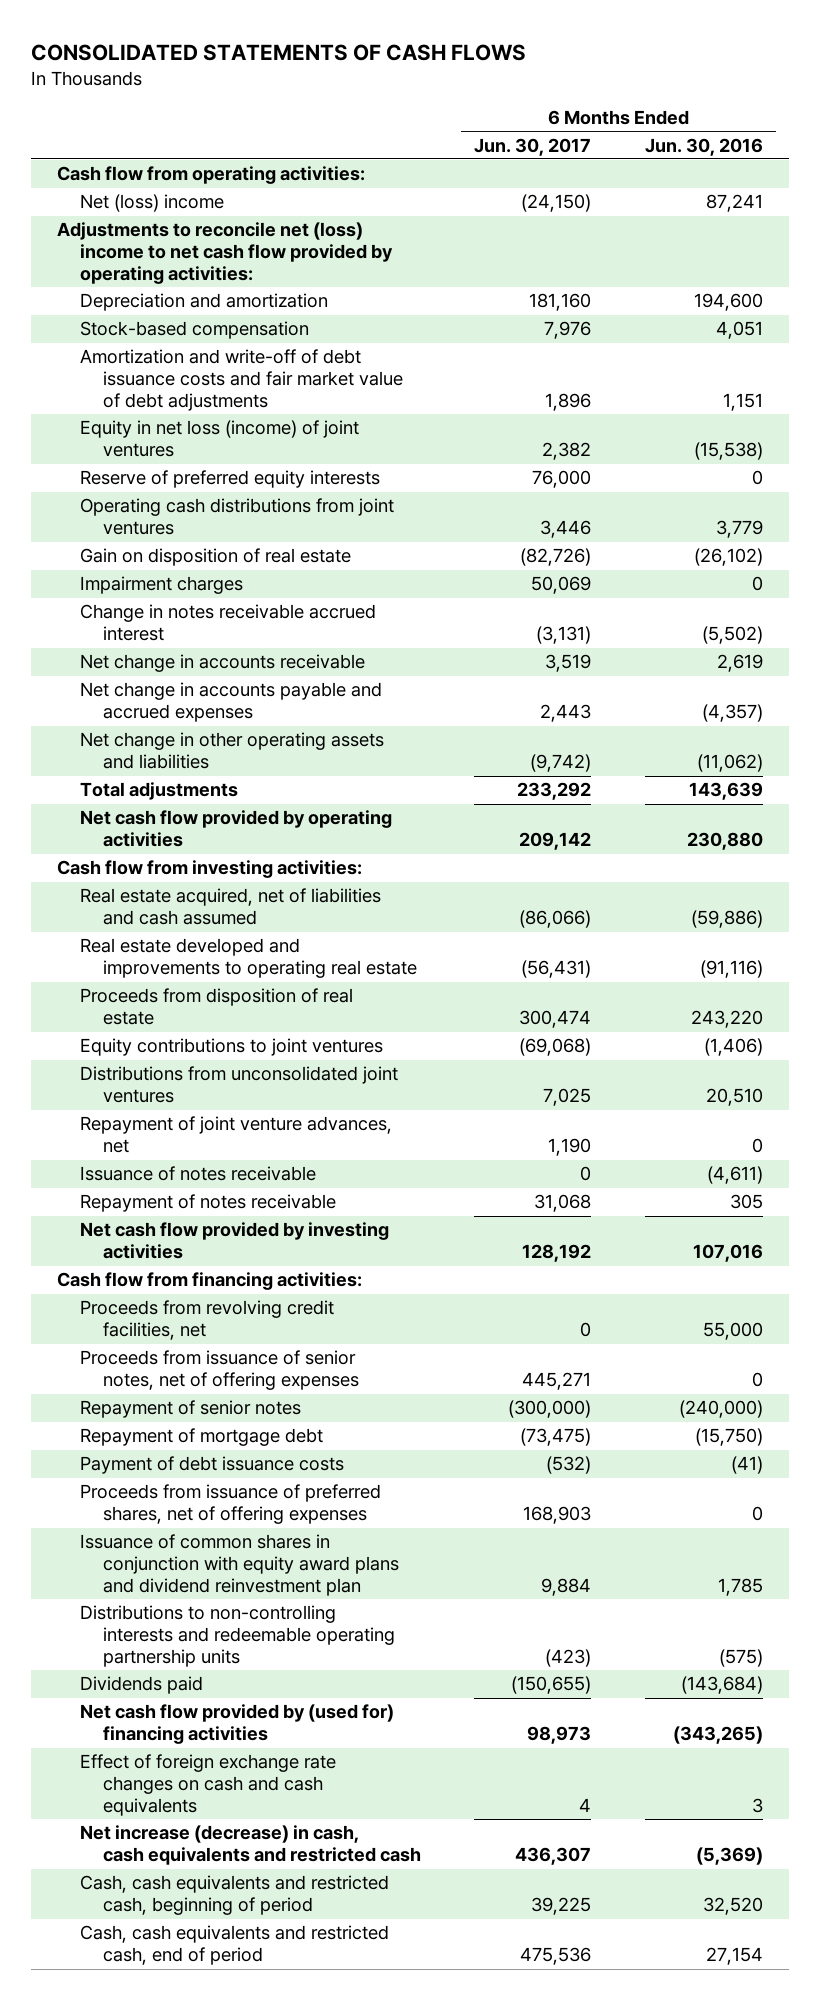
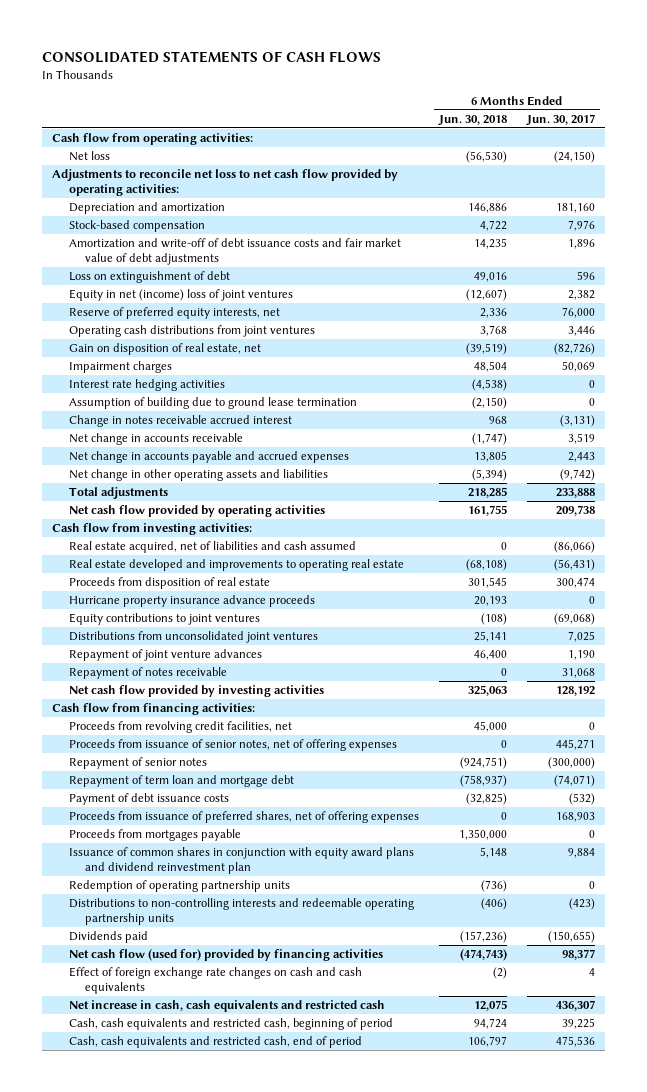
- | 6 Months Ended Jun. 30, 2017 | 6 Months Ended Jun. 30, 2016
+ | 6 Months Ended Jun. 30, 2018 | 6 Months Ended Jun. 30, 2017
- Net (loss) income | (24,150) | 87,241
- Adjustments to reconcile net (loss) income to net cash flow provided by operating activities:
+ Net loss | (56,530) | (24,150)
+ Adjustments to reconcile net loss to net cash flow provided by operating activities:
- Equity in net loss (income) of joint ventures | 2,382 | (15,538)
- Reserve of preferred equity interests | 76,000 | 0
+ Loss on extinguishment of debt | 49,016 | 596
+ Equity in net (income) loss of joint ventures | (12,607) | 2,382
+ Reserve of preferred equity interests, net | 2,336 | 76,000
- Gain on disposition of real estate | (82,726) | (26,102)
+ Gain on disposition of real estate, net | (39,519) | (82,726)
+ Interest rate hedging activities | (4,538) | 0
+ Assumption of building due to ground lease termination | (2,150) | 0
- Total adjustments | 233,292 | 143,639
- Net cash flow provided by operating activities | 209,142 | 230,880
+ Total adjustments | 218,285 | 233,888
+ Net cash flow provided by operating activities | 161,755 | 209,738
+ Hurricane property insurance advance proceeds | 20,193 | 0
- Repayment of joint venture advances, net | 1,190 | 0
- Issuance of notes receivable | 0 | (4,611)
+ Repayment of joint venture advances | 46,400 | 1,190
- Repayment of mortgage debt | (73,475) | (15,750)
+ Repayment of term loan and mortgage debt | (758,937) | (74,071)
+ Proceeds from mortgages payable | 1,350,000 | 0
+ Redemption of operating partnership units | (736) | 0
- Net cash flow provided by (used for) financing activities | 98,973 | (343,265)
+ Net cash flow (used for) provided by financing activities | (474,743) | 98,377
- Net increase (decrease) in cash, cash equivalents and restricted cash | 436,307 | (5,369)
+ Net increase in cash, cash equivalents and restricted cash | 12,075 | 436,307

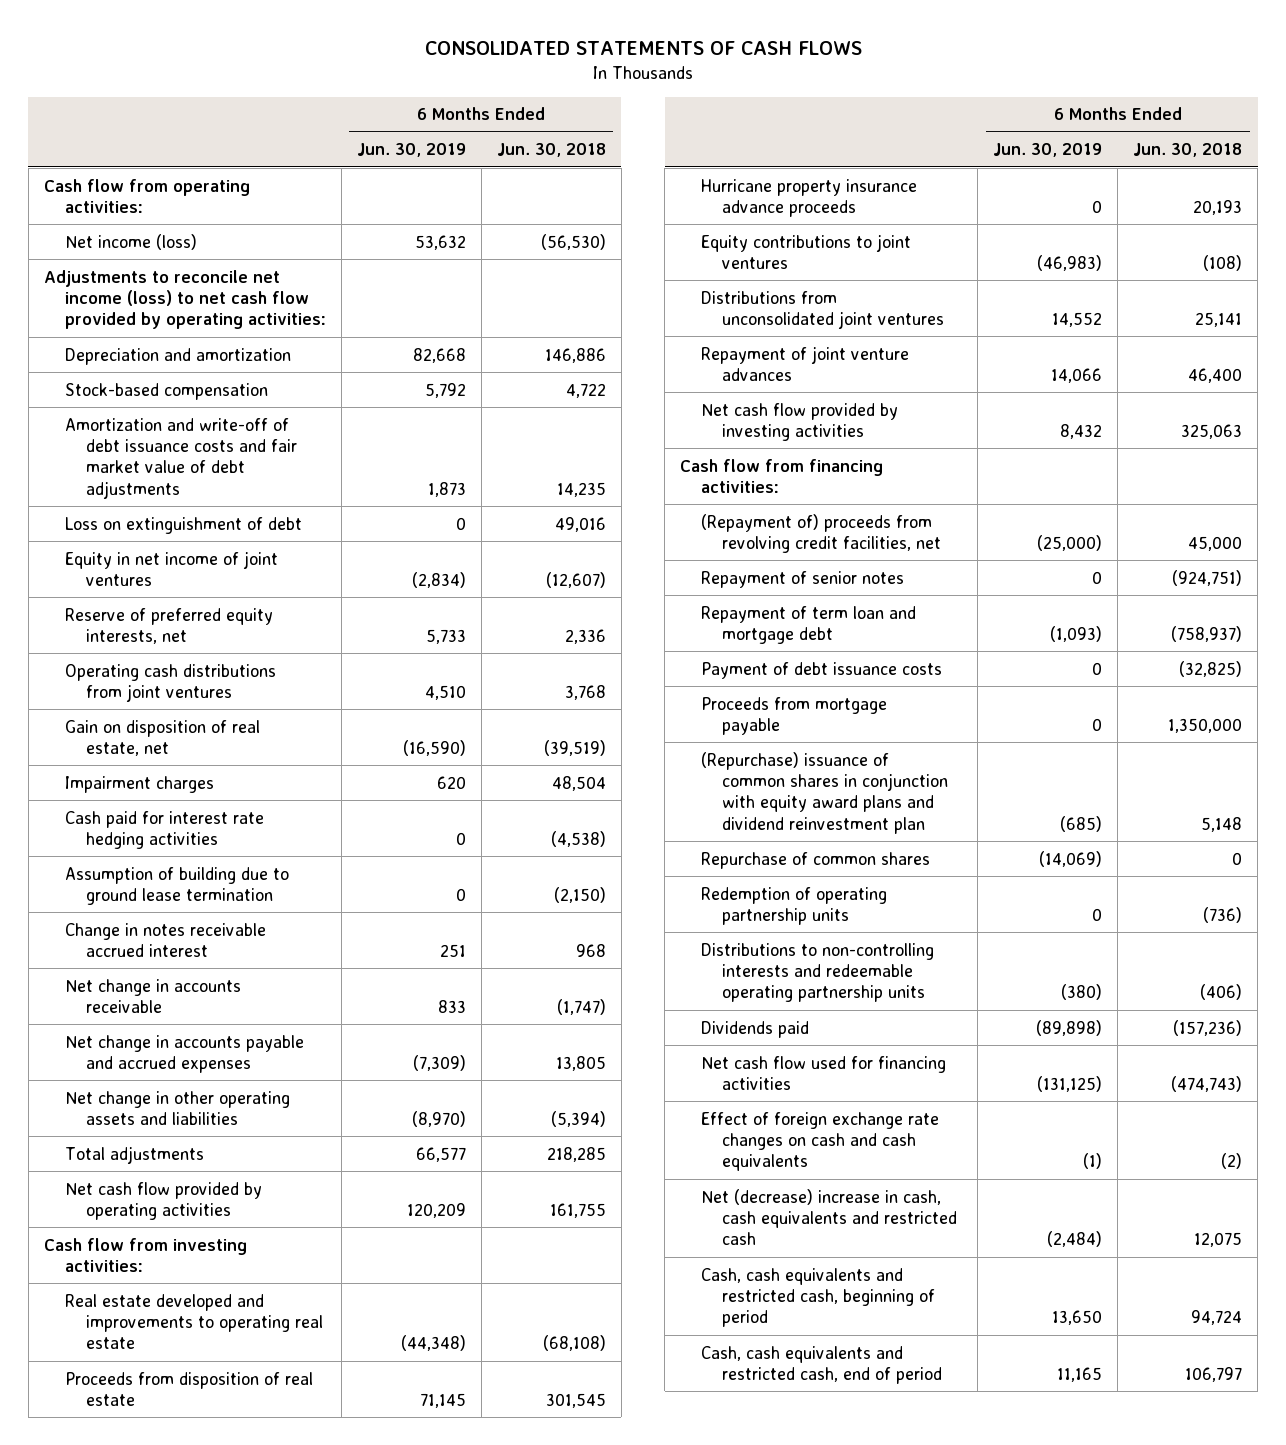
- | 6 Months Ended Jun. 30, 2018 | 6 Months Ended Jun. 30, 2017
+ | 6 Months Ended Jun. 30, 2019 | 6 Months Ended Jun. 30, 2018
- Net loss | (56,530) | (24,150)
- Adjustments to reconcile net loss to net cash flow provided by operating activities:
+ Net income (loss) | 53,632 | (56,530)
+ Adjustments to reconcile net income (loss) to net cash flow provided by operating activities:
- Equity in net (income) loss of joint ventures | (12,607) | 2,382
+ Equity in net income of joint ventures | (2,834) | (12,607)
- Interest rate hedging activities | (4,538) | 0
+ Cash paid for interest rate hedging activities | 0 | (4,538)
- Real estate acquired, net of liabilities and cash assumed | 0 | (86,066)
- Repayment of notes receivable | 0 | 31,068
- Proceeds from revolving credit facilities, net | 45,000 | 0
- Proceeds from issuance of senior notes, net of offering expenses | 0 | 445,271
+ (Repayment of) proceeds from revolving credit facilities, net | (25,000) | 45,000
- Proceeds from issuance of preferred shares, net of offering expenses | 0 | 168,903
- Proceeds from mortgages payable | 1,350,000 | 0
- Issuance of common shares in conjunction with equity award plans and dividend reinvestment plan | 5,148 | 9,884
+ Proceeds from mortgage payable | 0 | 1,350,000
+ (Repurchase) issuance of common shares in conjunction with equity award plans and dividend reinvestment plan | (685) | 5,148
+ Repurchase of common shares | (14,069) | 0
- Net cash flow (used for) provided by financing activities | (474,743) | 98,377
+ Net cash flow used for financing activities | (131,125) | (474,743)
- Net increase in cash, cash equivalents and restricted cash | 12,075 | 436,307
+ Net (decrease) increase in cash, cash equivalents and restricted cash | (2,484) | 12,075

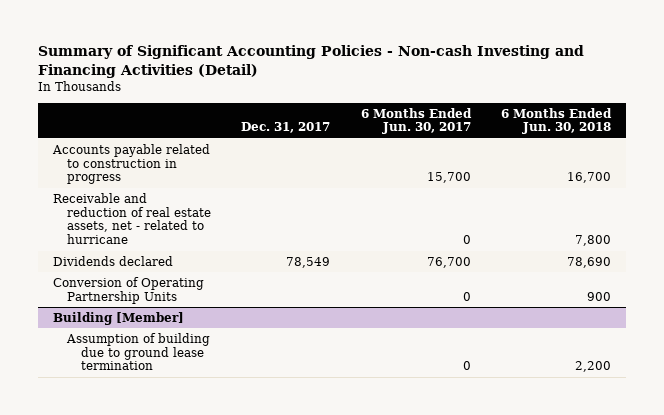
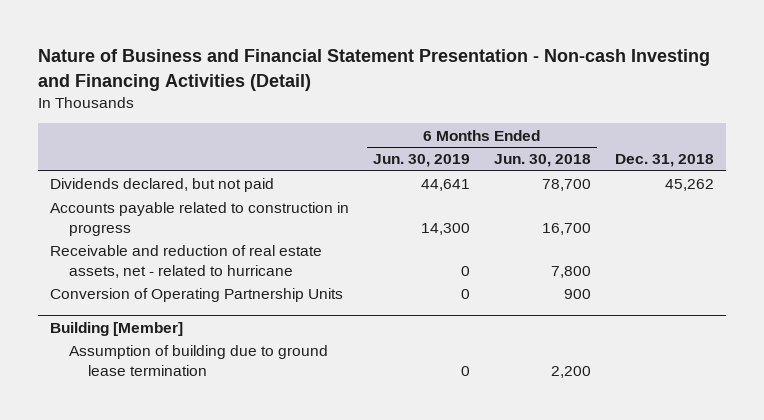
- Summary of Significant Accounting Policies - Non-cash Investing and Financing Activities (Detail)
+ Nature of Business and Financial Statement Presentation - Non-cash Investing and Financing Activities (Detail)
- | Dec. 31, 2017 | 6 Months Ended Jun. 30, 2017 | 6 Months Ended Jun. 30, 2018
+ | 6 Months Ended Jun. 30, 2019 | 6 Months Ended Jun. 30, 2018 | Dec. 31, 2018
+ Dividends declared, but not paid | 44,641 | 78,700 | 45,262
- Dividends declared | 78,549 | 76,700 | 78,690

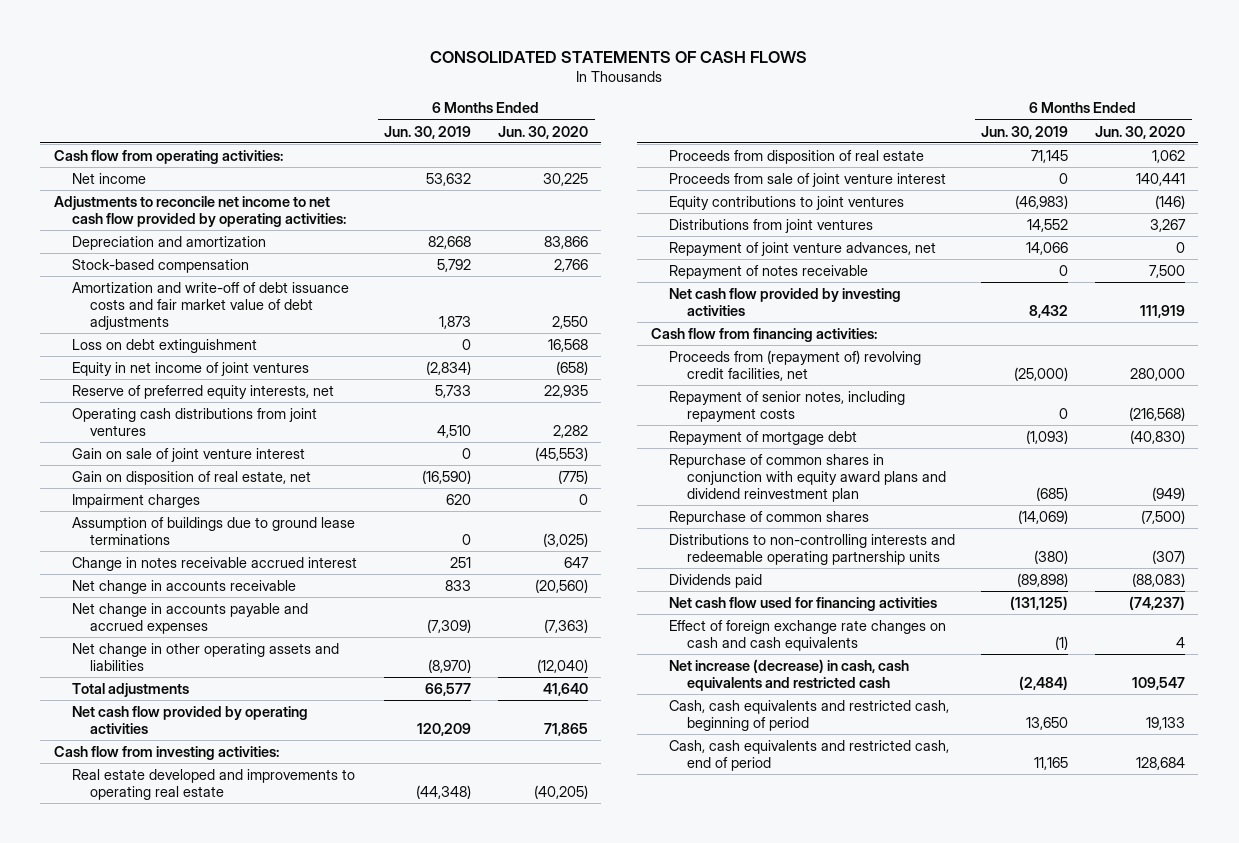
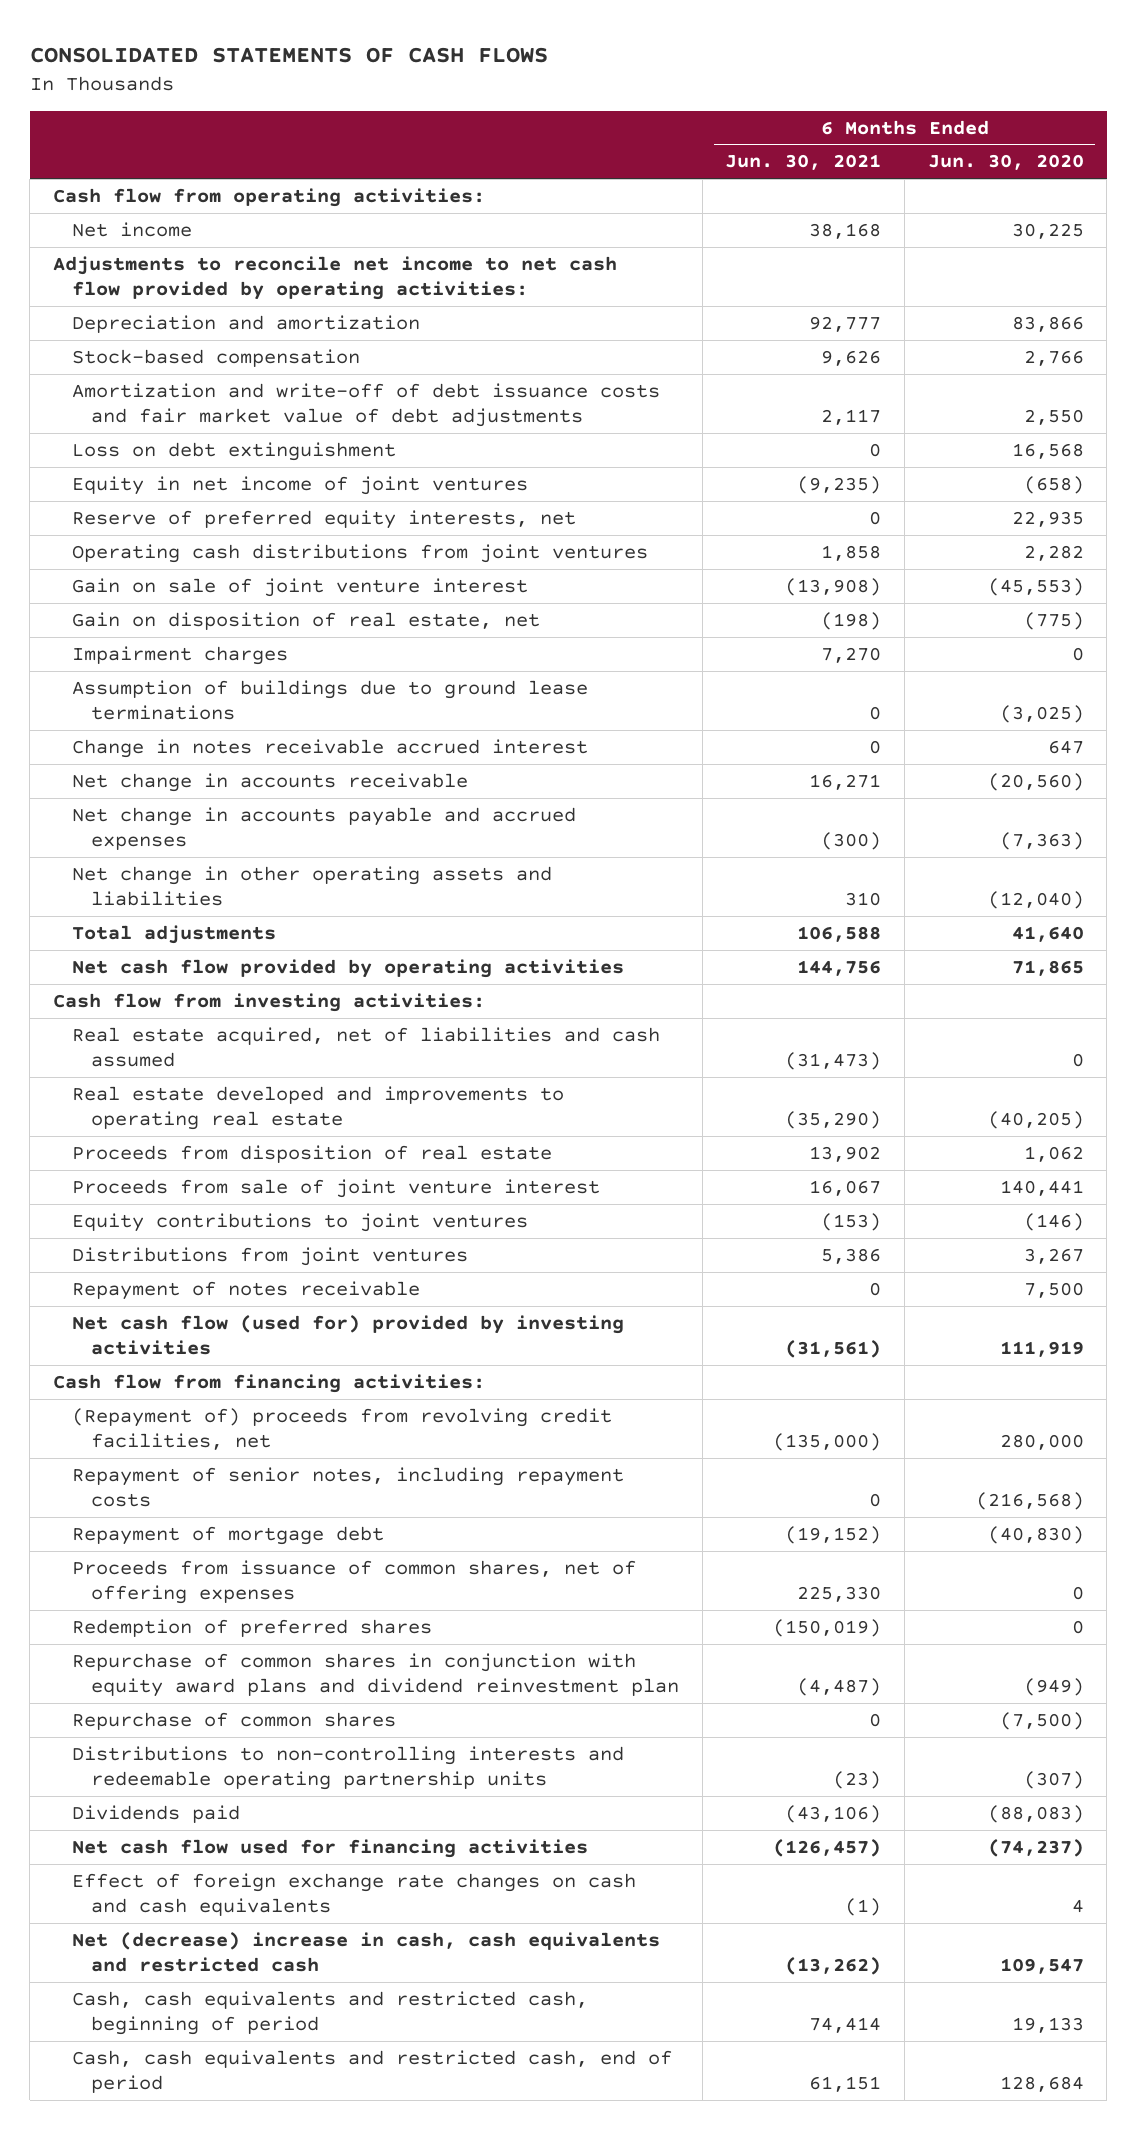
- | 6 Months Ended Jun. 30, 2019 | 6 Months Ended Jun. 30, 2020
+ | 6 Months Ended Jun. 30, 2021 | 6 Months Ended Jun. 30, 2020
+ Real estate acquired, net of liabilities and cash assumed | (31,473) | 0
- Repayment of joint venture advances, net | 14,066 | 0
- Net cash flow provided by investing activities | 8,432 | 111,919
+ Net cash flow (used for) provided by investing activities | (31,561) | 111,919
- Proceeds from (repayment of) revolving credit facilities, net | (25,000) | 280,000
+ (Repayment of) proceeds from revolving credit facilities, net | (135,000) | 280,000
+ Proceeds from issuance of common shares, net of offering expenses | 225,330 | 0
+ Redemption of preferred shares | (150,019) | 0
- Net increase (decrease) in cash, cash equivalents and restricted cash | (2,484) | 109,547
+ Net (decrease) increase in cash, cash equivalents and restricted cash | (13,262) | 109,547

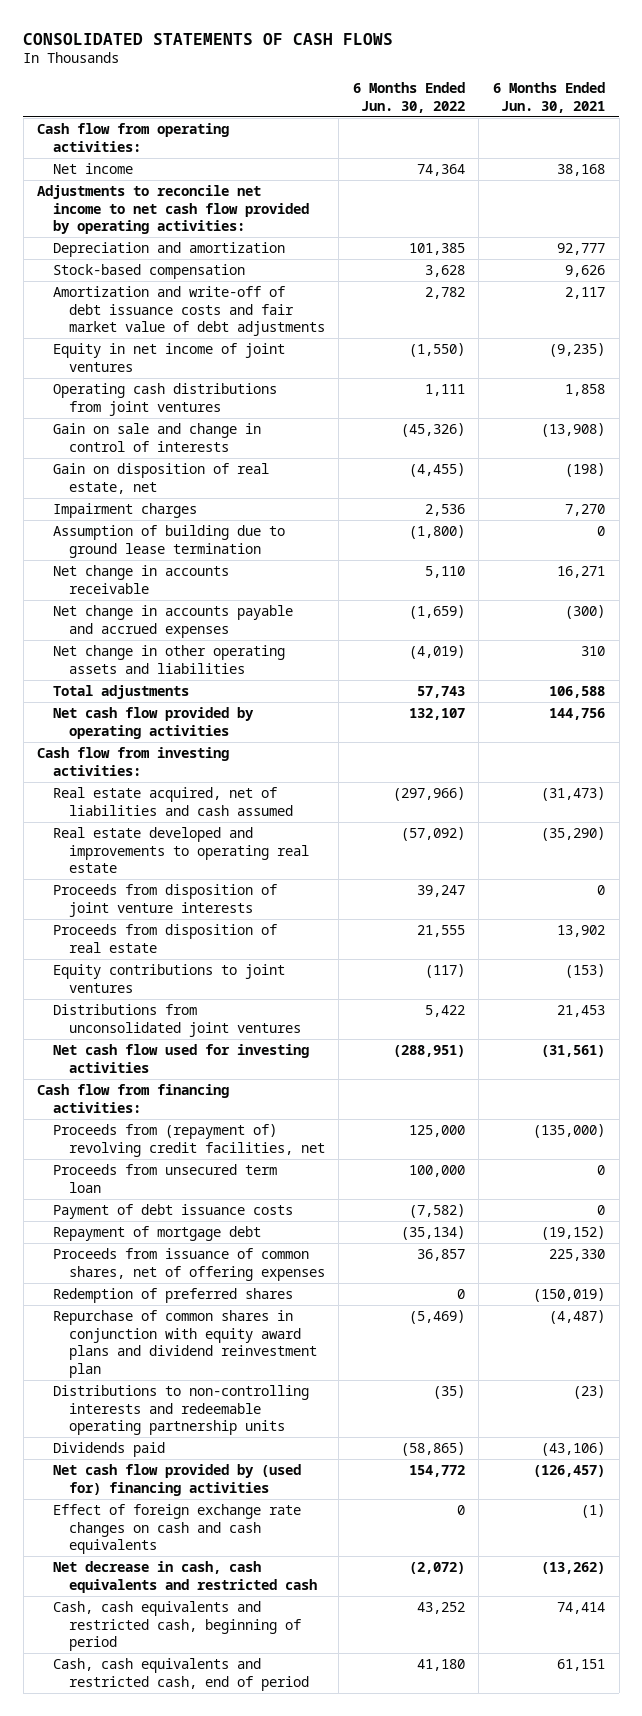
- | 6 Months Ended Jun. 30, 2021 | 6 Months Ended Jun. 30, 2020
+ | 6 Months Ended Jun. 30, 2022 | 6 Months Ended Jun. 30, 2021
- Loss on debt extinguishment | 0 | 16,568
- Reserve of preferred equity interests, net | 0 | 22,935
- Gain on sale of joint venture interest | (13,908) | (45,553)
+ Gain on sale and change in control of interests | (45,326) | (13,908)
- Assumption of buildings due to ground lease terminations | 0 | (3,025)
- Change in notes receivable accrued interest | 0 | 647
+ Assumption of building due to ground lease termination | (1,800) | 0
+ Proceeds from disposition of joint venture interests | 39,247 | 0
- Proceeds from sale of joint venture interest | 16,067 | 140,441
- Distributions from joint ventures | 5,386 | 3,267
- Repayment of notes receivable | 0 | 7,500
- Net cash flow (used for) provided by investing activities | (31,561) | 111,919
+ Distributions from unconsolidated joint ventures | 5,422 | 21,453
+ Net cash flow used for investing activities | (288,951) | (31,561)
- (Repayment of) proceeds from revolving credit facilities, net | (135,000) | 280,000
- Repayment of senior notes, including repayment costs | 0 | (216,568)
+ Proceeds from (repayment of) revolving credit facilities, net | 125,000 | (135,000)
+ Proceeds from unsecured term loan | 100,000 | 0
+ Payment of debt issuance costs | (7,582) | 0
- Repurchase of common shares | 0 | (7,500)
- Net cash flow used for financing activities | (126,457) | (74,237)
+ Net cash flow provided by (used for) financing activities | 154,772 | (126,457)
- Net (decrease) increase in cash, cash equivalents and restricted cash | (13,262) | 109,547
+ Net decrease in cash, cash equivalents and restricted cash | (2,072) | (13,262)

